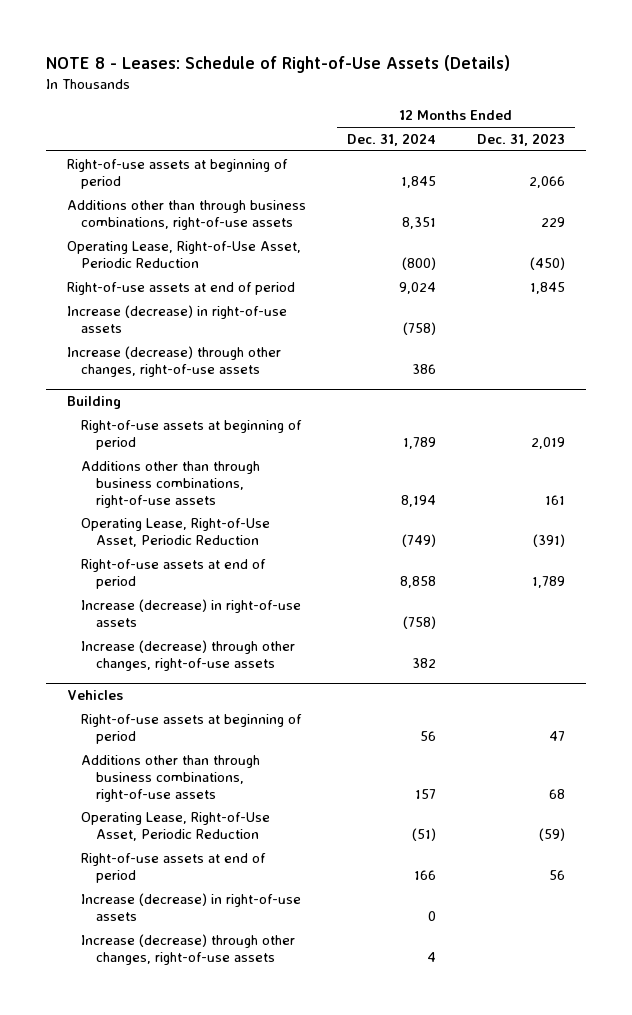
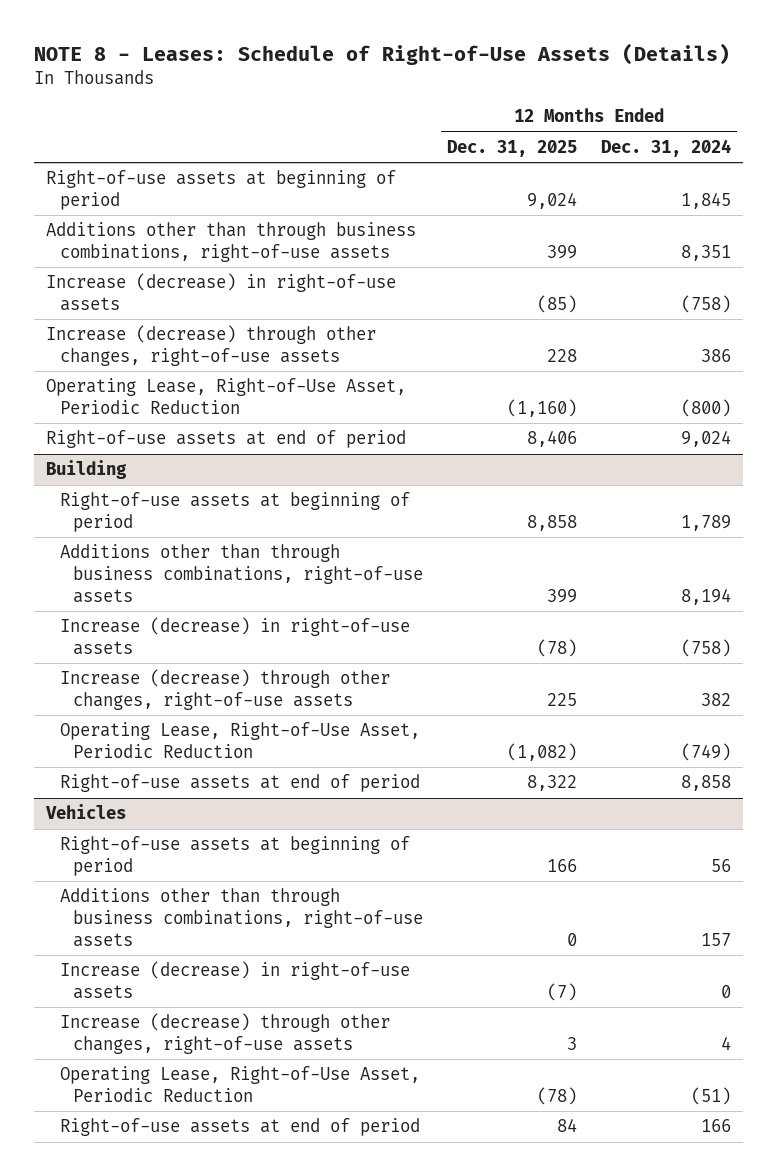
- | 12 Months Ended Dec. 31, 2024 | 12 Months Ended Dec. 31, 2023
+ | 12 Months Ended Dec. 31, 2025 | 12 Months Ended Dec. 31, 2024
moved down: Operating Lease, Right-of-Use Asset, Periodic Reduction | (1,160) | (800)
moved down: Right-of-use assets at end of period | 8,406 | 9,024
@ Building
moved down: Operating Lease, Right-of-Use Asset, Periodic Reduction | (1,082) | (749)
moved down: Right-of-use assets at end of period | 8,322 | 8,858
@ Vehicles
moved down: Operating Lease, Right-of-Use Asset, Periodic Reduction | (78) | (51)
moved down: Right-of-use assets at end of period | 84 | 166

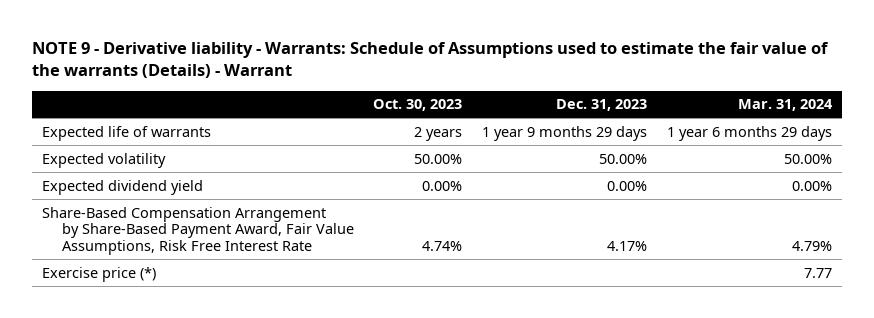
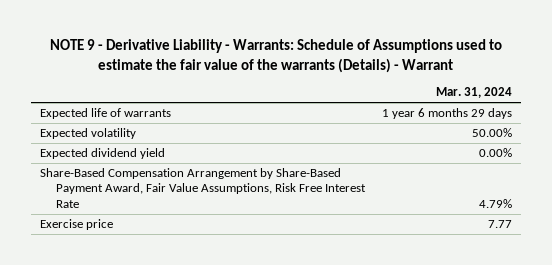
- NOTE 9 - Derivative liability - Warrants: Schedule of Assumptions used to estimate the fair value of the warrants (Details) - Warrant
+ NOTE 9 - Derivative Liability - Warrants: Schedule of Assumptions used to estimate the fair value of the warrants (Details) - Warrant
- | Oct. 30, 2023 | Dec. 31, 2023 | Mar. 31, 2024
+ | Mar. 31, 2024
- Exercise price (*) | | | 7.77
+ Exercise price | 7.77

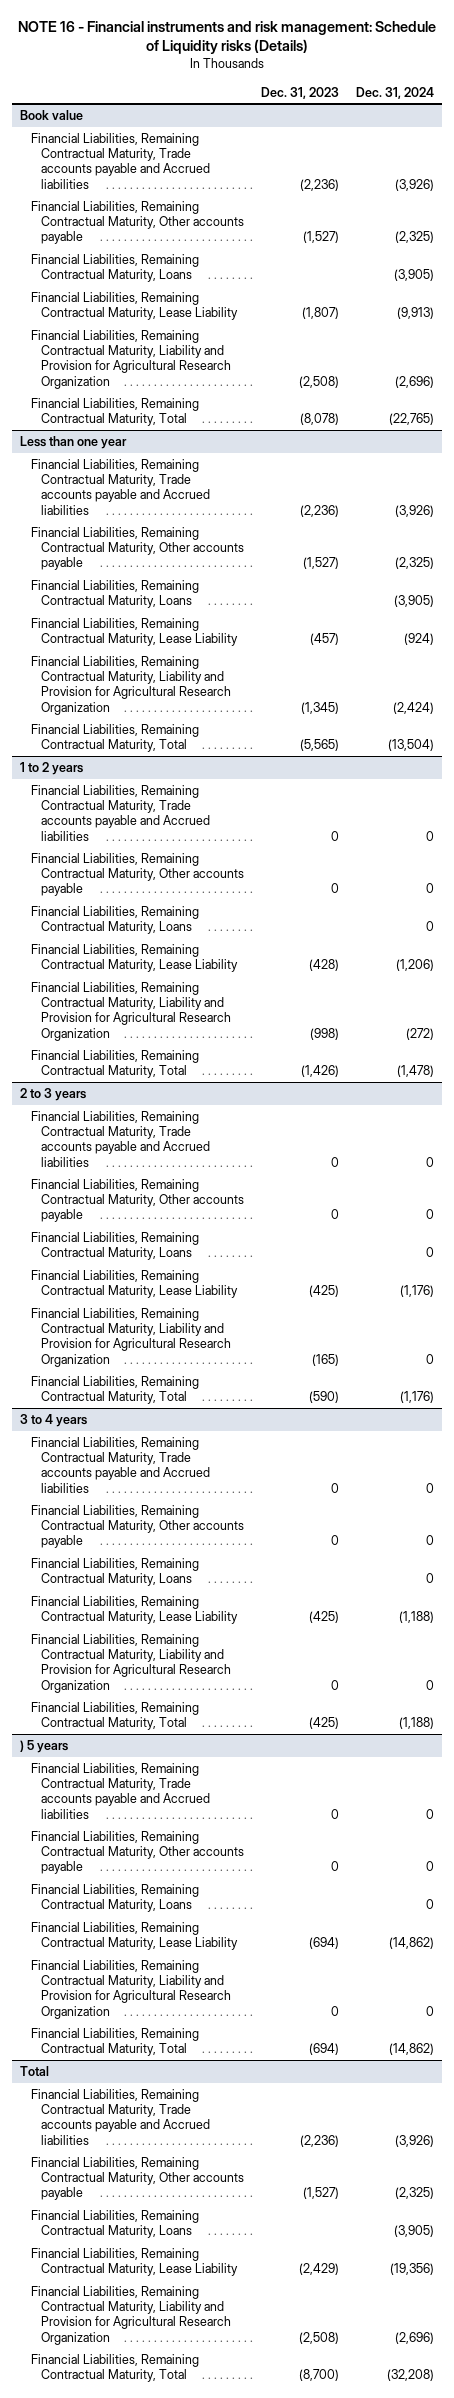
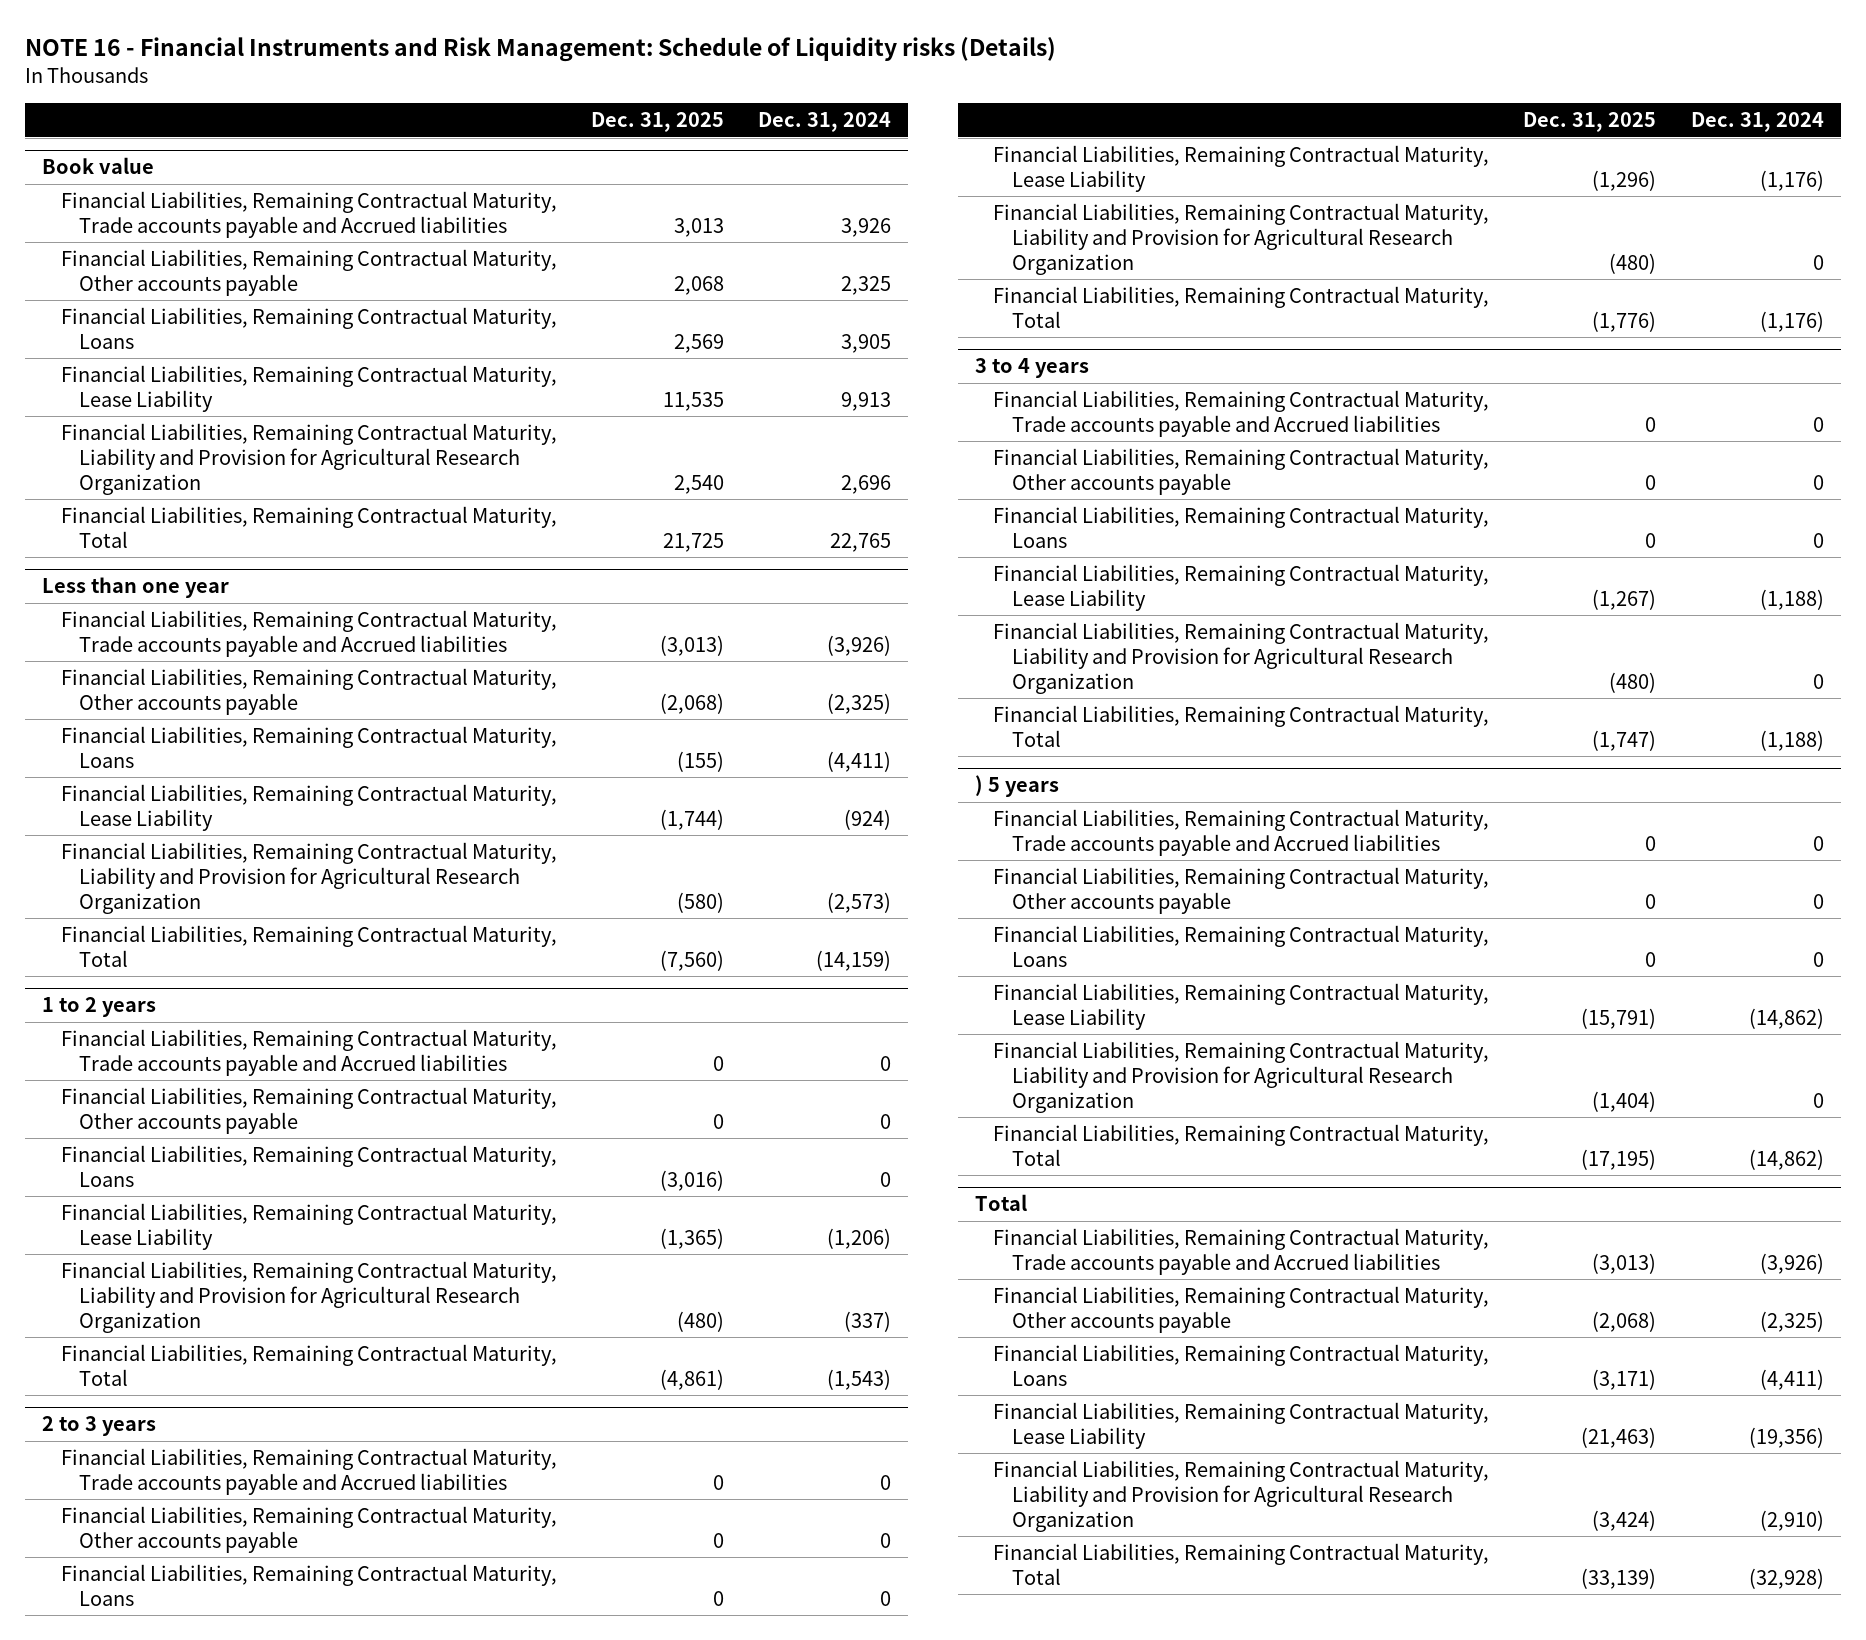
- NOTE 16 - Financial instruments and risk management: Schedule of Liquidity risks (Details)
+ NOTE 16 - Financial Instruments and Risk Management: Schedule of Liquidity risks (Details)
- | Dec. 31, 2023 | Dec. 31, 2024
+ | Dec. 31, 2025 | Dec. 31, 2024
@ Book value
- Financial Liabilities, Remaining Contractual Maturity, Trade accounts payable and Accrued liabilities | (2,236) | (3,926)
- Financial Liabilities, Remaining Contractual Maturity, Other accounts payable | (1,527) | (2,325)
- Financial Liabilities, Remaining Contractual Maturity, Loans | | (3,905)
- Financial Liabilities, Remaining Contractual Maturity, Lease Liability | (1,807) | (9,913)
- Financial Liabilities, Remaining Contractual Maturity, Liability and Provision for Agricultural Research Organization | (2,508) | (2,696)
- Financial Liabilities, Remaining Contractual Maturity, Total | (8,078) | (22,765)
+ Financial Liabilities, Remaining Contractual Maturity, Trade accounts payable and Accrued liabilities | 3,013 | 3,926
+ Financial Liabilities, Remaining Contractual Maturity, Other accounts payable | 2,068 | 2,325
+ Financial Liabilities, Remaining Contractual Maturity, Loans | 2,569 | 3,905
+ Financial Liabilities, Remaining Contractual Maturity, Lease Liability | 11,535 | 9,913
+ Financial Liabilities, Remaining Contractual Maturity, Liability and Provision for Agricultural Research Organization | 2,540 | 2,696
+ Financial Liabilities, Remaining Contractual Maturity, Total | 21,725 | 22,765
@ Less than one year
- Financial Liabilities, Remaining Contractual Maturity, Loans | | (3,905)
+ Financial Liabilities, Remaining Contractual Maturity, Loans | (155) | (4,411)
- Financial Liabilities, Remaining Contractual Maturity, Liability and Provision for Agricultural Research Organization | (1,345) | (2,424)
- Financial Liabilities, Remaining Contractual Maturity, Total | (5,565) | (13,504)
+ Financial Liabilities, Remaining Contractual Maturity, Liability and Provision for Agricultural Research Organization | (580) | (2,573)
+ Financial Liabilities, Remaining Contractual Maturity, Total | (7,560) | (14,159)
@ 1 to 2 years
- Financial Liabilities, Remaining Contractual Maturity, Liability and Provision for Agricultural Research Organization | (998) | (272)
- Financial Liabilities, Remaining Contractual Maturity, Total | (1,426) | (1,478)
+ Financial Liabilities, Remaining Contractual Maturity, Liability and Provision for Agricultural Research Organization | (480) | (337)
+ Financial Liabilities, Remaining Contractual Maturity, Total | (4,861) | (1,543)
@ Total
- Financial Liabilities, Remaining Contractual Maturity, Loans | | (3,905)
+ Financial Liabilities, Remaining Contractual Maturity, Loans | (3,171) | (4,411)
- Financial Liabilities, Remaining Contractual Maturity, Liability and Provision for Agricultural Research Organization | (2,508) | (2,696)
- Financial Liabilities, Remaining Contractual Maturity, Total | (8,700) | (32,208)
+ Financial Liabilities, Remaining Contractual Maturity, Liability and Provision for Agricultural Research Organization | (3,424) | (2,910)
+ Financial Liabilities, Remaining Contractual Maturity, Total | (33,139) | (32,928)

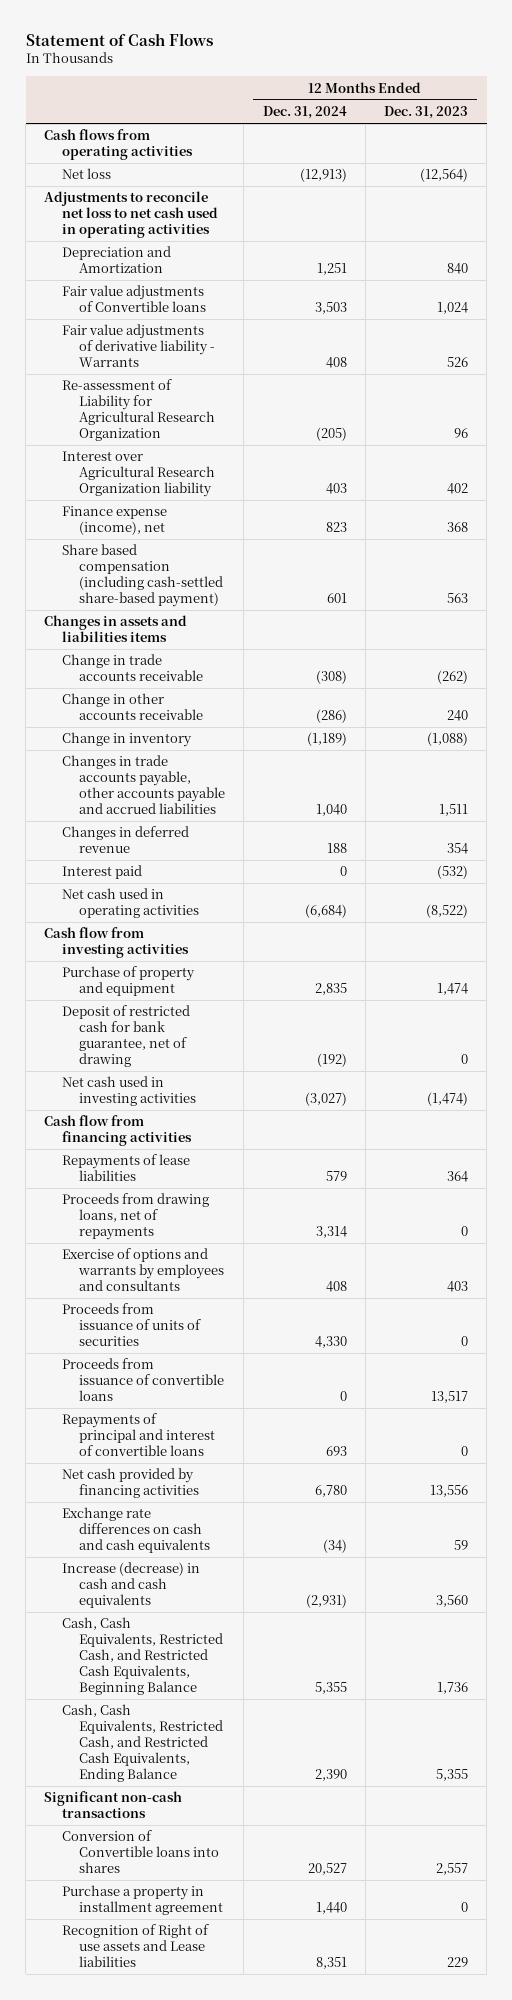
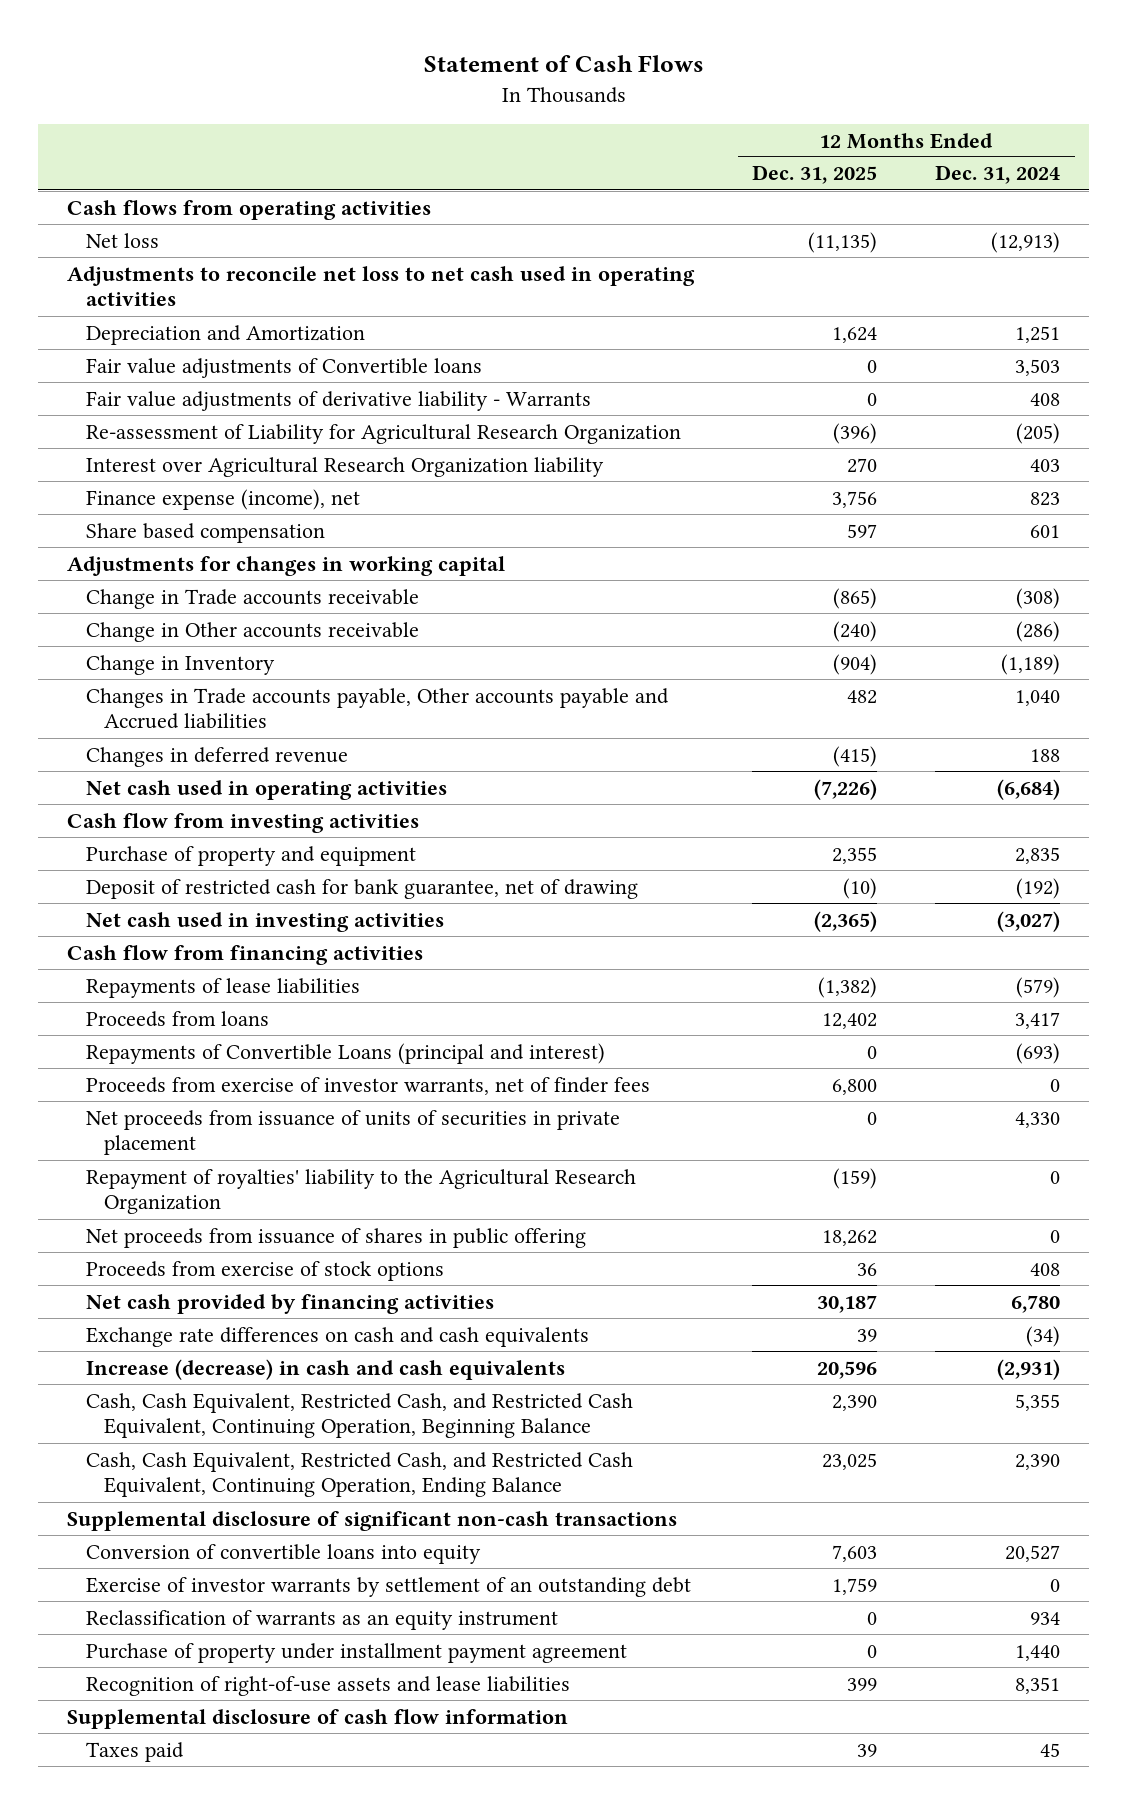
- | 12 Months Ended Dec. 31, 2024 | 12 Months Ended Dec. 31, 2023
+ | 12 Months Ended Dec. 31, 2025 | 12 Months Ended Dec. 31, 2024
- Share based compensation (including cash-settled share-based payment) | 601 | 563
- Changes in assets and liabilities items
- Change in trade accounts receivable | (308) | (262)
- Change in other accounts receivable | (286) | 240
- Change in inventory | (1,189) | (1,088)
- Changes in trade accounts payable, other accounts payable and accrued liabilities | 1,040 | 1,511
+ Share based compensation | 597 | 601
+ Adjustments for changes in working capital
+ Change in Trade accounts receivable | (865) | (308)
+ Change in Other accounts receivable | (240) | (286)
+ Change in Inventory | (904) | (1,189)
+ Changes in Trade accounts payable, Other accounts payable and Accrued liabilities | 482 | 1,040
- Interest paid | 0 | (532)
- Repayments of lease liabilities | 579 | 364
- Proceeds from drawing loans, net of repayments | 3,314 | 0
- Exercise of options and warrants by employees and consultants | 408 | 403
- Proceeds from issuance of units of securities | 4,330 | 0
- Proceeds from issuance of convertible loans | 0 | 13,517
- Repayments of principal and interest of convertible loans | 693 | 0
+ Repayments of lease liabilities | (1,382) | (579)
+ Proceeds from loans | 12,402 | 3,417
+ Repayments of Convertible Loans (principal and interest) | 0 | (693)
+ Proceeds from exercise of investor warrants, net of finder fees | 6,800 | 0
+ Net proceeds from issuance of units of securities in private placement | 0 | 4,330
+ Repayment of royalties' liability to the Agricultural Research Organization | (159) | 0
+ Net proceeds from issuance of shares in public offering | 18,262 | 0
+ Proceeds from exercise of stock options | 36 | 408
- Cash, Cash Equivalents, Restricted Cash, and Restricted Cash Equivalents, Beginning Balance | 5,355 | 1,736
- Cash, Cash Equivalents, Restricted Cash, and Restricted Cash Equivalents, Ending Balance | 2,390 | 5,355
- Significant non-cash transactions
- Conversion of Convertible loans into shares | 20,527 | 2,557
- Purchase a property in installment agreement | 1,440 | 0
- Recognition of Right of use assets and Lease liabilities | 8,351 | 229
+ Cash, Cash Equivalent, Restricted Cash, and Restricted Cash Equivalent, Continuing Operation, Beginning Balance | 2,390 | 5,355
+ Cash, Cash Equivalent, Restricted Cash, and Restricted Cash Equivalent, Continuing Operation, Ending Balance | 23,025 | 2,390
+ Supplemental disclosure of significant non-cash transactions
+ Conversion of convertible loans into equity | 7,603 | 20,527
+ Exercise of investor warrants by settlement of an outstanding debt | 1,759 | 0
+ Reclassification of warrants as an equity instrument | 0 | 934
+ Purchase of property under installment payment agreement | 0 | 1,440
+ Recognition of right-of-use assets and lease liabilities | 399 | 8,351
+ Supplemental disclosure of cash flow information
+ Taxes paid | 39 | 45

